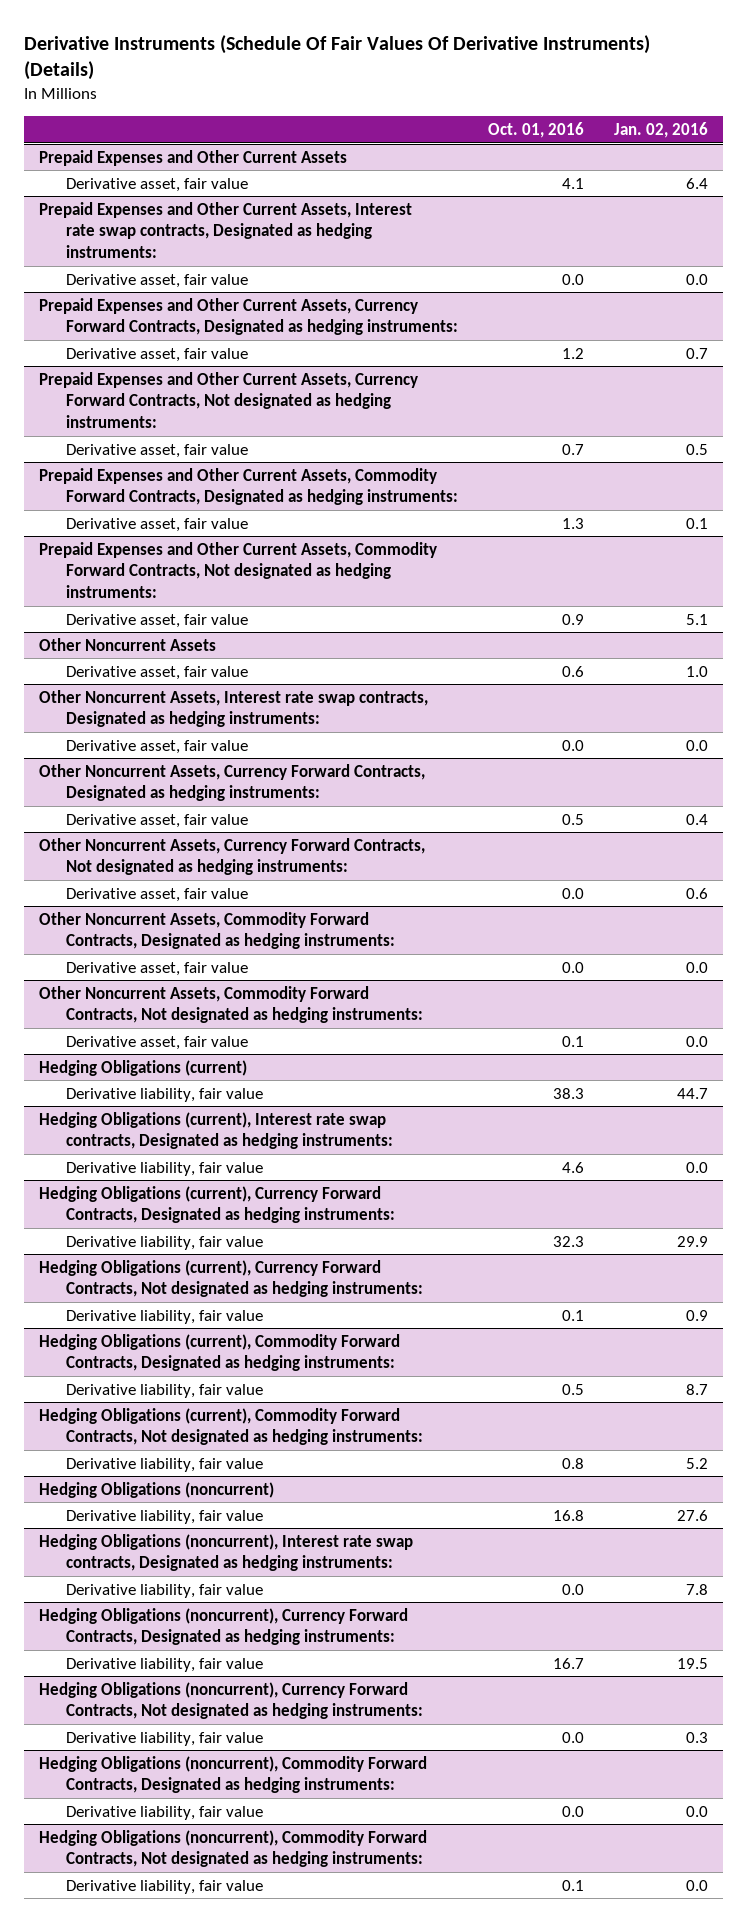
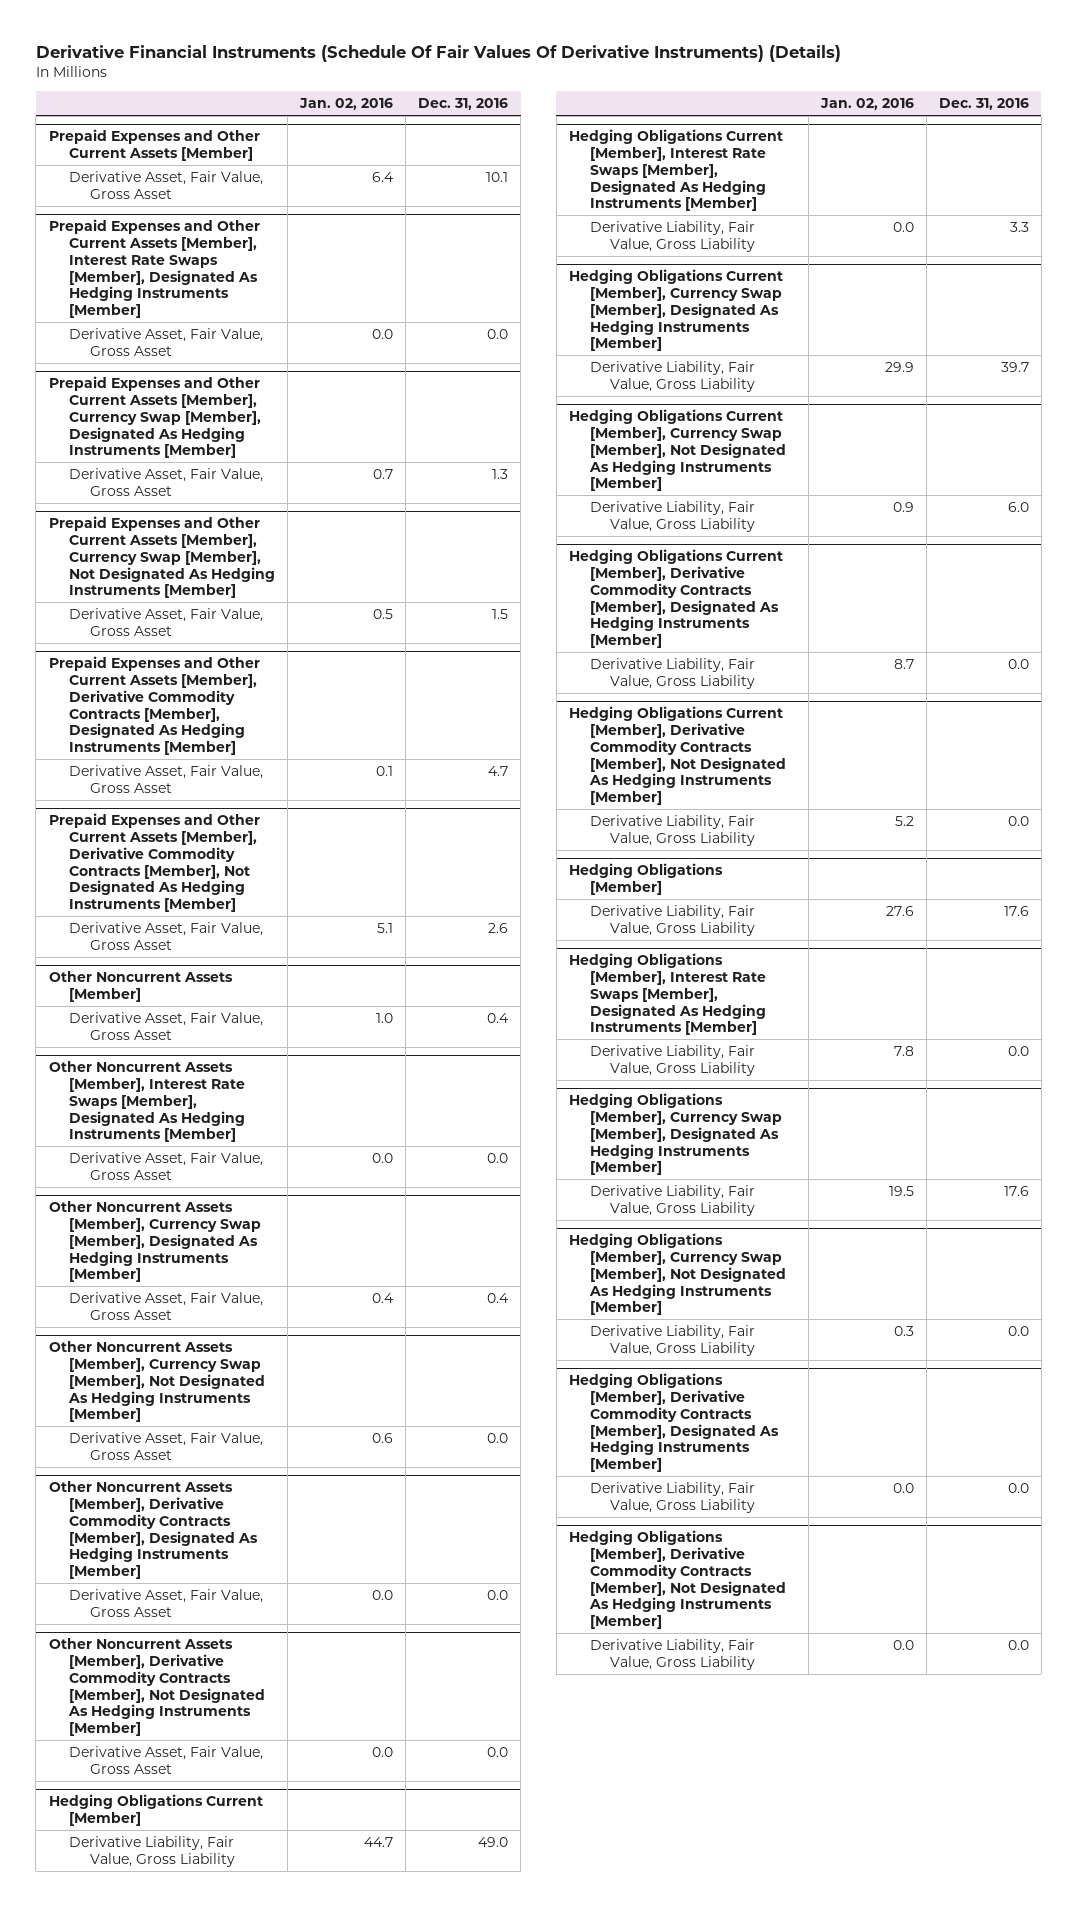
- Derivative Instruments (Schedule Of Fair Values Of Derivative Instruments) (Details)
+ Derivative Financial Instruments (Schedule Of Fair Values Of Derivative Instruments) (Details)
- | Oct. 01, 2016 | Jan. 02, 2016
+ | Jan. 02, 2016 | Dec. 31, 2016
- Prepaid Expenses and Other Current Assets
- Derivative asset, fair value | 4.1 | 6.4
- Prepaid Expenses and Other Current Assets, Interest rate swap contracts, Designated as hedging instruments:
- Derivative asset, fair value | 0.0 | 0.0
- Prepaid Expenses and Other Current Assets, Currency Forward Contracts, Designated as hedging instruments:
- Derivative asset, fair value | 1.2 | 0.7
- Prepaid Expenses and Other Current Assets, Currency Forward Contracts, Not designated as hedging instruments:
- Derivative asset, fair value | 0.7 | 0.5
- Prepaid Expenses and Other Current Assets, Commodity Forward Contracts, Designated as hedging instruments:
- Derivative asset, fair value | 1.3 | 0.1
- Prepaid Expenses and Other Current Assets, Commodity Forward Contracts, Not designated as hedging instruments:
- Derivative asset, fair value | 0.9 | 5.1
- Other Noncurrent Assets
- Derivative asset, fair value | 0.6 | 1.0
- Other Noncurrent Assets, Interest rate swap contracts, Designated as hedging instruments:
- Derivative asset, fair value | 0.0 | 0.0
- Other Noncurrent Assets, Currency Forward Contracts, Designated as hedging instruments:
- Derivative asset, fair value | 0.5 | 0.4
- Other Noncurrent Assets, Currency Forward Contracts, Not designated as hedging instruments:
- Derivative asset, fair value | 0.0 | 0.6
- Other Noncurrent Assets, Commodity Forward Contracts, Designated as hedging instruments:
- Derivative asset, fair value | 0.0 | 0.0
- Other Noncurrent Assets, Commodity Forward Contracts, Not designated as hedging instruments:
- Derivative asset, fair value | 0.1 | 0.0
- Hedging Obligations (current)
- Derivative liability, fair value | 38.3 | 44.7
- Hedging Obligations (current), Interest rate swap contracts, Designated as hedging instruments:
- Derivative liability, fair value | 4.6 | 0.0
- Hedging Obligations (current), Currency Forward Contracts, Designated as hedging instruments:
- Derivative liability, fair value | 32.3 | 29.9
- Hedging Obligations (current), Currency Forward Contracts, Not designated as hedging instruments:
- Derivative liability, fair value | 0.1 | 0.9
- Hedging Obligations (current), Commodity Forward Contracts, Designated as hedging instruments:
- Derivative liability, fair value | 0.5 | 8.7
- Hedging Obligations (current), Commodity Forward Contracts, Not designated as hedging instruments:
- Derivative liability, fair value | 0.8 | 5.2
- Hedging Obligations (noncurrent)
- Derivative liability, fair value | 16.8 | 27.6
- Hedging Obligations (noncurrent), Interest rate swap contracts, Designated as hedging instruments:
- Derivative liability, fair value | 0.0 | 7.8
- Hedging Obligations (noncurrent), Currency Forward Contracts, Designated as hedging instruments:
- Derivative liability, fair value | 16.7 | 19.5
- Hedging Obligations (noncurrent), Currency Forward Contracts, Not designated as hedging instruments:
- Derivative liability, fair value | 0.0 | 0.3
- Hedging Obligations (noncurrent), Commodity Forward Contracts, Designated as hedging instruments:
- Derivative liability, fair value | 0.0 | 0.0
- Hedging Obligations (noncurrent), Commodity Forward Contracts, Not designated as hedging instruments:
- Derivative liability, fair value | 0.1 | 0.0
+ Prepaid Expenses and Other Current Assets [Member]
+ Derivative Asset, Fair Value, Gross Asset | 6.4 | 10.1
+ Prepaid Expenses and Other Current Assets [Member], Interest Rate Swaps [Member], Designated As Hedging Instruments [Member]
+ Derivative Asset, Fair Value, Gross Asset | 0.0 | 0.0
+ Prepaid Expenses and Other Current Assets [Member], Currency Swap [Member], Designated As Hedging Instruments [Member]
+ Derivative Asset, Fair Value, Gross Asset | 0.7 | 1.3
+ Prepaid Expenses and Other Current Assets [Member], Currency Swap [Member], Not Designated As Hedging Instruments [Member]
+ Derivative Asset, Fair Value, Gross Asset | 0.5 | 1.5
+ Prepaid Expenses and Other Current Assets [Member], Derivative Commodity Contracts [Member], Designated As Hedging Instruments [Member]
+ Derivative Asset, Fair Value, Gross Asset | 0.1 | 4.7
+ Prepaid Expenses and Other Current Assets [Member], Derivative Commodity Contracts [Member], Not Designated As Hedging Instruments [Member]
+ Derivative Asset, Fair Value, Gross Asset | 5.1 | 2.6
+ Other Noncurrent Assets [Member]
+ Derivative Asset, Fair Value, Gross Asset | 1.0 | 0.4
+ Other Noncurrent Assets [Member], Interest Rate Swaps [Member], Designated As Hedging Instruments [Member]
+ Derivative Asset, Fair Value, Gross Asset | 0.0 | 0.0
+ Other Noncurrent Assets [Member], Currency Swap [Member], Designated As Hedging Instruments [Member]
+ Derivative Asset, Fair Value, Gross Asset | 0.4 | 0.4
+ Other Noncurrent Assets [Member], Currency Swap [Member], Not Designated As Hedging Instruments [Member]
+ Derivative Asset, Fair Value, Gross Asset | 0.6 | 0.0
+ Other Noncurrent Assets [Member], Derivative Commodity Contracts [Member], Designated As Hedging Instruments [Member]
+ Derivative Asset, Fair Value, Gross Asset | 0.0 | 0.0
+ Other Noncurrent Assets [Member], Derivative Commodity Contracts [Member], Not Designated As Hedging Instruments [Member]
+ Derivative Asset, Fair Value, Gross Asset | 0.0 | 0.0
+ Hedging Obligations Current [Member]
+ Derivative Liability, Fair Value, Gross Liability | 44.7 | 49.0
+ Hedging Obligations Current [Member], Interest Rate Swaps [Member], Designated As Hedging Instruments [Member]
+ Derivative Liability, Fair Value, Gross Liability | 0.0 | 3.3
+ Hedging Obligations Current [Member], Currency Swap [Member], Designated As Hedging Instruments [Member]
+ Derivative Liability, Fair Value, Gross Liability | 29.9 | 39.7
+ Hedging Obligations Current [Member], Currency Swap [Member], Not Designated As Hedging Instruments [Member]
+ Derivative Liability, Fair Value, Gross Liability | 0.9 | 6.0
+ Hedging Obligations Current [Member], Derivative Commodity Contracts [Member], Designated As Hedging Instruments [Member]
+ Derivative Liability, Fair Value, Gross Liability | 8.7 | 0.0
+ Hedging Obligations Current [Member], Derivative Commodity Contracts [Member], Not Designated As Hedging Instruments [Member]
+ Derivative Liability, Fair Value, Gross Liability | 5.2 | 0.0
+ Hedging Obligations [Member]
+ Derivative Liability, Fair Value, Gross Liability | 27.6 | 17.6
+ Hedging Obligations [Member], Interest Rate Swaps [Member], Designated As Hedging Instruments [Member]
+ Derivative Liability, Fair Value, Gross Liability | 7.8 | 0.0
+ Hedging Obligations [Member], Currency Swap [Member], Designated As Hedging Instruments [Member]
+ Derivative Liability, Fair Value, Gross Liability | 19.5 | 17.6
+ Hedging Obligations [Member], Currency Swap [Member], Not Designated As Hedging Instruments [Member]
+ Derivative Liability, Fair Value, Gross Liability | 0.3 | 0.0
+ Hedging Obligations [Member], Derivative Commodity Contracts [Member], Designated As Hedging Instruments [Member]
+ Derivative Liability, Fair Value, Gross Liability | 0.0 | 0.0
+ Hedging Obligations [Member], Derivative Commodity Contracts [Member], Not Designated As Hedging Instruments [Member]
+ Derivative Liability, Fair Value, Gross Liability | 0.0 | 0.0

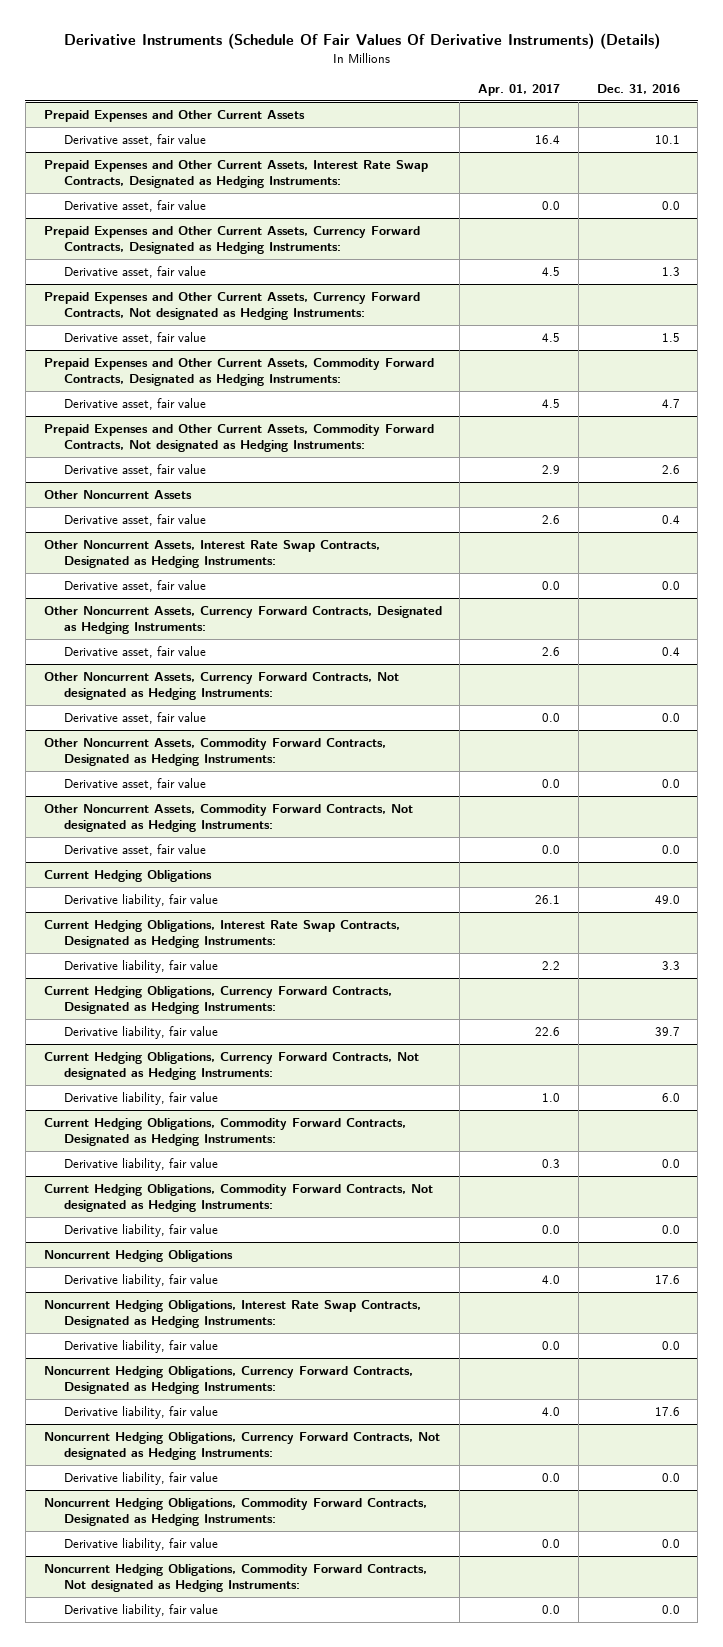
- Derivative Financial Instruments (Schedule Of Fair Values Of Derivative Instruments) (Details)
+ Derivative Instruments (Schedule Of Fair Values Of Derivative Instruments) (Details)
- | Jan. 02, 2016 | Dec. 31, 2016
+ | Apr. 01, 2017 | Dec. 31, 2016
- Prepaid Expenses and Other Current Assets [Member]
- Derivative Asset, Fair Value, Gross Asset | 6.4 | 10.1
- Prepaid Expenses and Other Current Assets [Member], Interest Rate Swaps [Member], Designated As Hedging Instruments [Member]
- Derivative Asset, Fair Value, Gross Asset | 0.0 | 0.0
- Prepaid Expenses and Other Current Assets [Member], Currency Swap [Member], Designated As Hedging Instruments [Member]
- Derivative Asset, Fair Value, Gross Asset | 0.7 | 1.3
- Prepaid Expenses and Other Current Assets [Member], Currency Swap [Member], Not Designated As Hedging Instruments [Member]
- Derivative Asset, Fair Value, Gross Asset | 0.5 | 1.5
- Prepaid Expenses and Other Current Assets [Member], Derivative Commodity Contracts [Member], Designated As Hedging Instruments [Member]
- Derivative Asset, Fair Value, Gross Asset | 0.1 | 4.7
- Prepaid Expenses and Other Current Assets [Member], Derivative Commodity Contracts [Member], Not Designated As Hedging Instruments [Member]
- Derivative Asset, Fair Value, Gross Asset | 5.1 | 2.6
- Other Noncurrent Assets [Member]
- Derivative Asset, Fair Value, Gross Asset | 1.0 | 0.4
- Other Noncurrent Assets [Member], Interest Rate Swaps [Member], Designated As Hedging Instruments [Member]
- Derivative Asset, Fair Value, Gross Asset | 0.0 | 0.0
- Other Noncurrent Assets [Member], Currency Swap [Member], Designated As Hedging Instruments [Member]
- Derivative Asset, Fair Value, Gross Asset | 0.4 | 0.4
- Other Noncurrent Assets [Member], Currency Swap [Member], Not Designated As Hedging Instruments [Member]
- Derivative Asset, Fair Value, Gross Asset | 0.6 | 0.0
- Other Noncurrent Assets [Member], Derivative Commodity Contracts [Member], Designated As Hedging Instruments [Member]
- Derivative Asset, Fair Value, Gross Asset | 0.0 | 0.0
- Other Noncurrent Assets [Member], Derivative Commodity Contracts [Member], Not Designated As Hedging Instruments [Member]
- Derivative Asset, Fair Value, Gross Asset | 0.0 | 0.0
- Hedging Obligations Current [Member]
- Derivative Liability, Fair Value, Gross Liability | 44.7 | 49.0
- Hedging Obligations Current [Member], Interest Rate Swaps [Member], Designated As Hedging Instruments [Member]
- Derivative Liability, Fair Value, Gross Liability | 0.0 | 3.3
- Hedging Obligations Current [Member], Currency Swap [Member], Designated As Hedging Instruments [Member]
- Derivative Liability, Fair Value, Gross Liability | 29.9 | 39.7
- Hedging Obligations Current [Member], Currency Swap [Member], Not Designated As Hedging Instruments [Member]
- Derivative Liability, Fair Value, Gross Liability | 0.9 | 6.0
- Hedging Obligations Current [Member], Derivative Commodity Contracts [Member], Designated As Hedging Instruments [Member]
- Derivative Liability, Fair Value, Gross Liability | 8.7 | 0.0
- Hedging Obligations Current [Member], Derivative Commodity Contracts [Member], Not Designated As Hedging Instruments [Member]
- Derivative Liability, Fair Value, Gross Liability | 5.2 | 0.0
- Hedging Obligations [Member]
- Derivative Liability, Fair Value, Gross Liability | 27.6 | 17.6
- Hedging Obligations [Member], Interest Rate Swaps [Member], Designated As Hedging Instruments [Member]
- Derivative Liability, Fair Value, Gross Liability | 7.8 | 0.0
- Hedging Obligations [Member], Currency Swap [Member], Designated As Hedging Instruments [Member]
- Derivative Liability, Fair Value, Gross Liability | 19.5 | 17.6
- Hedging Obligations [Member], Currency Swap [Member], Not Designated As Hedging Instruments [Member]
- Derivative Liability, Fair Value, Gross Liability | 0.3 | 0.0
- Hedging Obligations [Member], Derivative Commodity Contracts [Member], Designated As Hedging Instruments [Member]
- Derivative Liability, Fair Value, Gross Liability | 0.0 | 0.0
- Hedging Obligations [Member], Derivative Commodity Contracts [Member], Not Designated As Hedging Instruments [Member]
- Derivative Liability, Fair Value, Gross Liability | 0.0 | 0.0
+ Prepaid Expenses and Other Current Assets
+ Derivative asset, fair value | 16.4 | 10.1
+ Prepaid Expenses and Other Current Assets, Interest Rate Swap Contracts, Designated as Hedging Instruments:
+ Derivative asset, fair value | 0.0 | 0.0
+ Prepaid Expenses and Other Current Assets, Currency Forward Contracts, Designated as Hedging Instruments:
+ Derivative asset, fair value | 4.5 | 1.3
+ Prepaid Expenses and Other Current Assets, Currency Forward Contracts, Not designated as Hedging Instruments:
+ Derivative asset, fair value | 4.5 | 1.5
+ Prepaid Expenses and Other Current Assets, Commodity Forward Contracts, Designated as Hedging Instruments:
+ Derivative asset, fair value | 4.5 | 4.7
+ Prepaid Expenses and Other Current Assets, Commodity Forward Contracts, Not designated as Hedging Instruments:
+ Derivative asset, fair value | 2.9 | 2.6
+ Other Noncurrent Assets
+ Derivative asset, fair value | 2.6 | 0.4
+ Other Noncurrent Assets, Interest Rate Swap Contracts, Designated as Hedging Instruments:
+ Derivative asset, fair value | 0.0 | 0.0
+ Other Noncurrent Assets, Currency Forward Contracts, Designated as Hedging Instruments:
+ Derivative asset, fair value | 2.6 | 0.4
+ Other Noncurrent Assets, Currency Forward Contracts, Not designated as Hedging Instruments:
+ Derivative asset, fair value | 0.0 | 0.0
+ Other Noncurrent Assets, Commodity Forward Contracts, Designated as Hedging Instruments:
+ Derivative asset, fair value | 0.0 | 0.0
+ Other Noncurrent Assets, Commodity Forward Contracts, Not designated as Hedging Instruments:
+ Derivative asset, fair value | 0.0 | 0.0
+ Current Hedging Obligations
+ Derivative liability, fair value | 26.1 | 49.0
+ Current Hedging Obligations, Interest Rate Swap Contracts, Designated as Hedging Instruments:
+ Derivative liability, fair value | 2.2 | 3.3
+ Current Hedging Obligations, Currency Forward Contracts, Designated as Hedging Instruments:
+ Derivative liability, fair value | 22.6 | 39.7
+ Current Hedging Obligations, Currency Forward Contracts, Not designated as Hedging Instruments:
+ Derivative liability, fair value | 1.0 | 6.0
+ Current Hedging Obligations, Commodity Forward Contracts, Designated as Hedging Instruments:
+ Derivative liability, fair value | 0.3 | 0.0
+ Current Hedging Obligations, Commodity Forward Contracts, Not designated as Hedging Instruments:
+ Derivative liability, fair value | 0.0 | 0.0
+ Noncurrent Hedging Obligations
+ Derivative liability, fair value | 4.0 | 17.6
+ Noncurrent Hedging Obligations, Interest Rate Swap Contracts, Designated as Hedging Instruments:
+ Derivative liability, fair value | 0.0 | 0.0
+ Noncurrent Hedging Obligations, Currency Forward Contracts, Designated as Hedging Instruments:
+ Derivative liability, fair value | 4.0 | 17.6
+ Noncurrent Hedging Obligations, Currency Forward Contracts, Not designated as Hedging Instruments:
+ Derivative liability, fair value | 0.0 | 0.0
+ Noncurrent Hedging Obligations, Commodity Forward Contracts, Designated as Hedging Instruments:
+ Derivative liability, fair value | 0.0 | 0.0
+ Noncurrent Hedging Obligations, Commodity Forward Contracts, Not designated as Hedging Instruments:
+ Derivative liability, fair value | 0.0 | 0.0

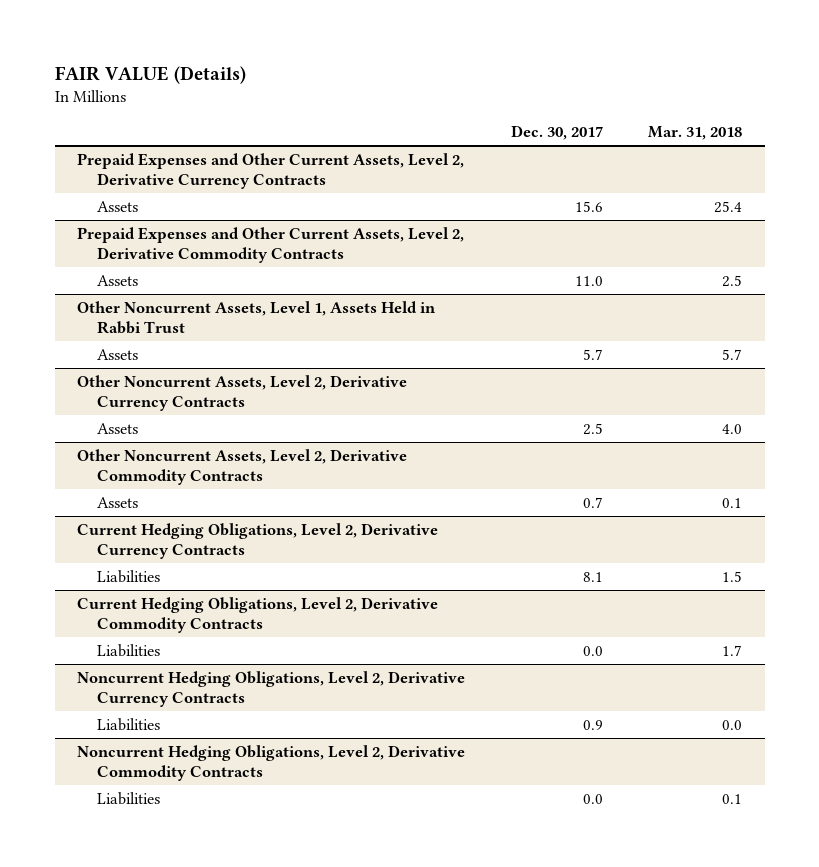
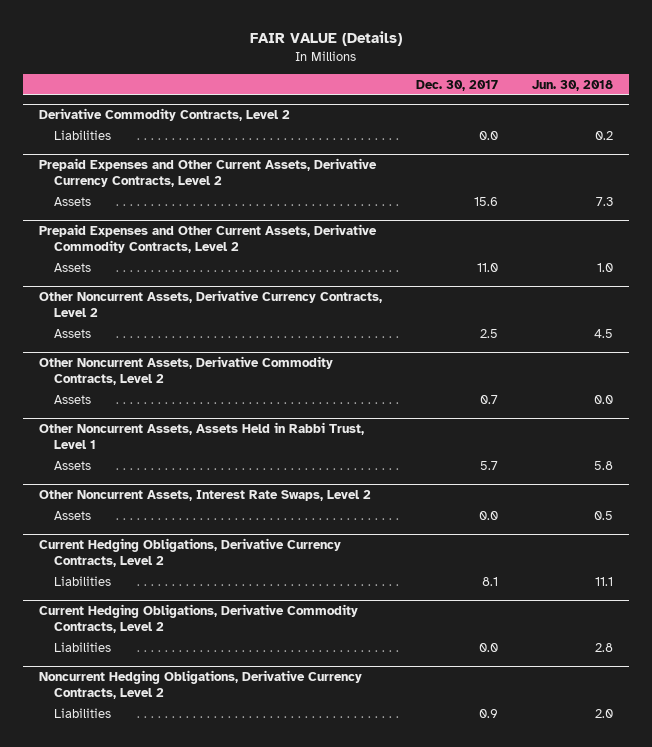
- | Dec. 30, 2017 | Mar. 31, 2018
+ | Dec. 30, 2017 | Jun. 30, 2018
- Prepaid Expenses and Other Current Assets, Level 2, Derivative Currency Contracts
+ Derivative Commodity Contracts, Level 2
+ Liabilities | 0.0 | 0.2
+ Prepaid Expenses and Other Current Assets, Derivative Currency Contracts, Level 2
- Prepaid Expenses and Other Current Assets, Level 2, Derivative Commodity Contracts
+ Prepaid Expenses and Other Current Assets, Derivative Commodity Contracts, Level 2
- Other Noncurrent Assets, Level 1, Assets Held in Rabbi Trust
- Assets | 5.7 | 5.7
- Other Noncurrent Assets, Level 2, Derivative Currency Contracts
+ Other Noncurrent Assets, Derivative Currency Contracts, Level 2
- Other Noncurrent Assets, Level 2, Derivative Commodity Contracts
+ Other Noncurrent Assets, Derivative Commodity Contracts, Level 2
- Current Hedging Obligations, Level 2, Derivative Currency Contracts
+ Other Noncurrent Assets, Assets Held in Rabbi Trust, Level 1
+ Assets | 5.7 | 5.8
+ Other Noncurrent Assets, Interest Rate Swaps, Level 2
+ Assets | 0.0 | 0.5
+ Current Hedging Obligations, Derivative Currency Contracts, Level 2
- Current Hedging Obligations, Level 2, Derivative Commodity Contracts
+ Current Hedging Obligations, Derivative Commodity Contracts, Level 2
- Noncurrent Hedging Obligations, Level 2, Derivative Currency Contracts
+ Noncurrent Hedging Obligations, Derivative Currency Contracts, Level 2
- Noncurrent Hedging Obligations, Level 2, Derivative Commodity Contracts
- Liabilities | 0.0 | 0.1

